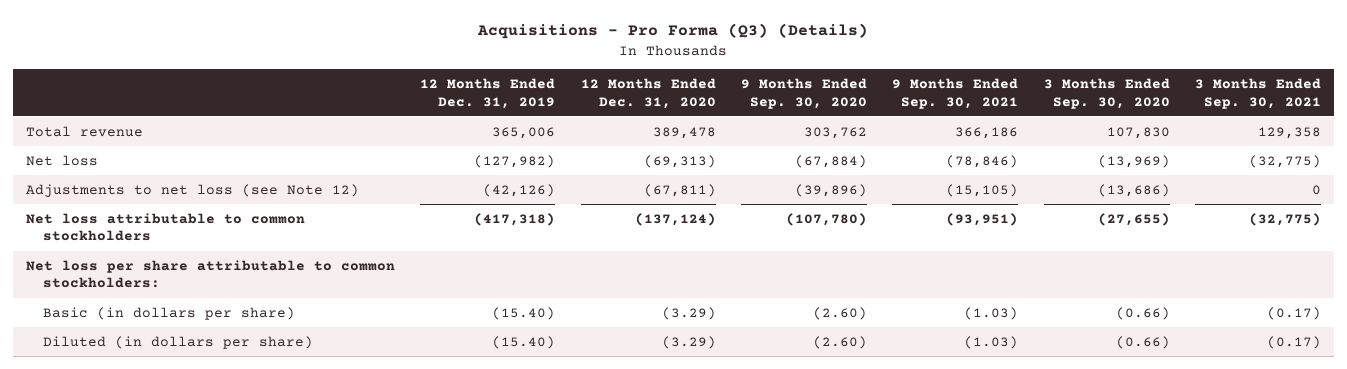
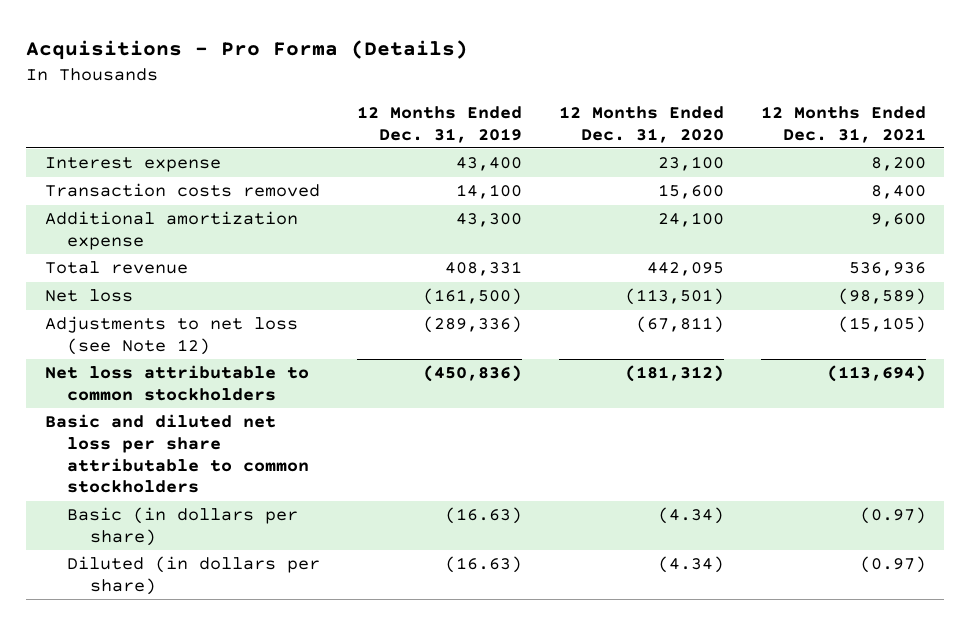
- Acquisitions - Pro Forma (Q3) (Details)
+ Acquisitions - Pro Forma (Details)
- | 12 Months Ended Dec. 31, 2019 | 12 Months Ended Dec. 31, 2020 | 9 Months Ended Sep. 30, 2020 | 9 Months Ended Sep. 30, 2021 | 3 Months Ended Sep. 30, 2020 | 3 Months Ended Sep. 30, 2021
+ | 12 Months Ended Dec. 31, 2019 | 12 Months Ended Dec. 31, 2020 | 12 Months Ended Dec. 31, 2021
- Total revenue | 365,006 | 389,478 | 303,762 | 366,186 | 107,830 | 129,358
- Net loss | (127,982) | (69,313) | (67,884) | (78,846) | (13,969) | (32,775)
- Adjustments to net loss (see Note 12) | (42,126) | (67,811) | (39,896) | (15,105) | (13,686) | 0
- Net loss attributable to common stockholders | (417,318) | (137,124) | (107,780) | (93,951) | (27,655) | (32,775)
- Net loss per share attributable to common stockholders:
- Basic (in dollars per share) | (15.40) | (3.29) | (2.60) | (1.03) | (0.66) | (0.17)
- Diluted (in dollars per share) | (15.40) | (3.29) | (2.60) | (1.03) | (0.66) | (0.17)
+ Interest expense | 43,400 | 23,100 | 8,200
+ Transaction costs removed | 14,100 | 15,600 | 8,400
+ Additional amortization expense | 43,300 | 24,100 | 9,600
+ Total revenue | 408,331 | 442,095 | 536,936
+ Net loss | (161,500) | (113,501) | (98,589)
+ Adjustments to net loss (see Note 12) | (289,336) | (67,811) | (15,105)
+ Net loss attributable to common stockholders | (450,836) | (181,312) | (113,694)
+ Basic and diluted net loss per share attributable to common stockholders
+ Basic (in dollars per share) | (16.63) | (4.34) | (0.97)
+ Diluted (in dollars per share) | (16.63) | (4.34) | (0.97)

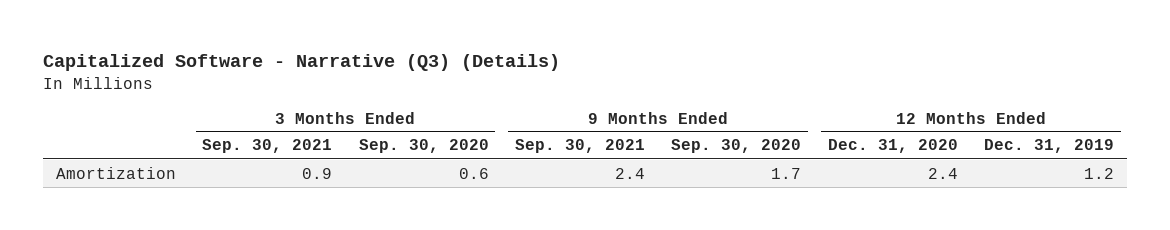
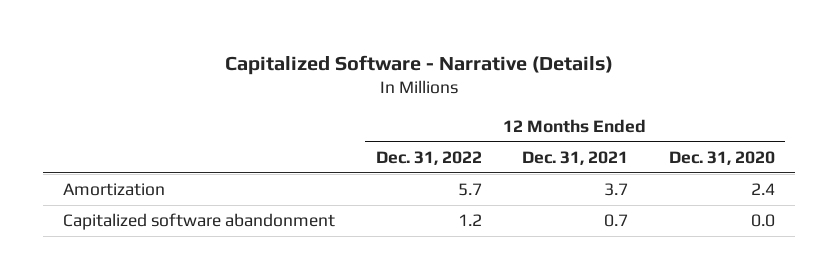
- Capitalized Software - Narrative (Q3) (Details)
+ Capitalized Software - Narrative (Details)
- | 3 Months Ended Sep. 30, 2021 | 3 Months Ended Sep. 30, 2020 | 9 Months Ended Sep. 30, 2021 | 9 Months Ended Sep. 30, 2020 | 12 Months Ended Dec. 31, 2020 | 12 Months Ended Dec. 31, 2019
+ | 12 Months Ended Dec. 31, 2022 | 12 Months Ended Dec. 31, 2021 | 12 Months Ended Dec. 31, 2020
+ Capitalized software abandonment | 1.2 | 0.7 | 0.0

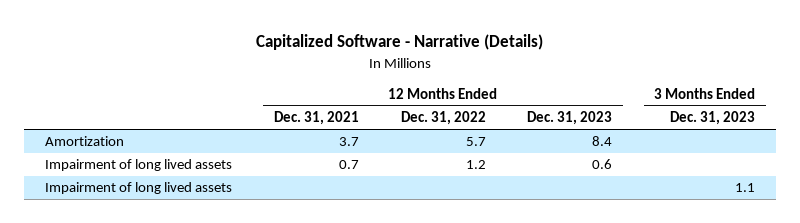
- | 12 Months Ended Dec. 31, 2022 | 12 Months Ended Dec. 31, 2021 | 12 Months Ended Dec. 31, 2020
+ | 12 Months Ended Dec. 31, 2021 | 12 Months Ended Dec. 31, 2022 | 12 Months Ended Dec. 31, 2023 | 3 Months Ended Dec. 31, 2023
- Capitalized software abandonment | 1.2 | 0.7 | 0.0
+ Impairment of long lived assets | 0.7 | 1.2 | 0.6 |
+ Impairment of long lived assets | | | | 1.1

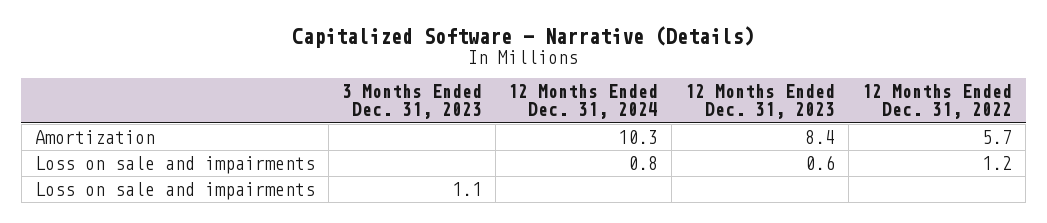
- | 12 Months Ended Dec. 31, 2021 | 12 Months Ended Dec. 31, 2022 | 12 Months Ended Dec. 31, 2023 | 3 Months Ended Dec. 31, 2023
+ | 3 Months Ended Dec. 31, 2023 | 12 Months Ended Dec. 31, 2024 | 12 Months Ended Dec. 31, 2023 | 12 Months Ended Dec. 31, 2022
- Impairment of long lived assets | 0.7 | 1.2 | 0.6 |
- Impairment of long lived assets | | | | 1.1
+ Loss on sale and impairments | | 0.8 | 0.6 | 1.2
+ Loss on sale and impairments | 1.1 | | |

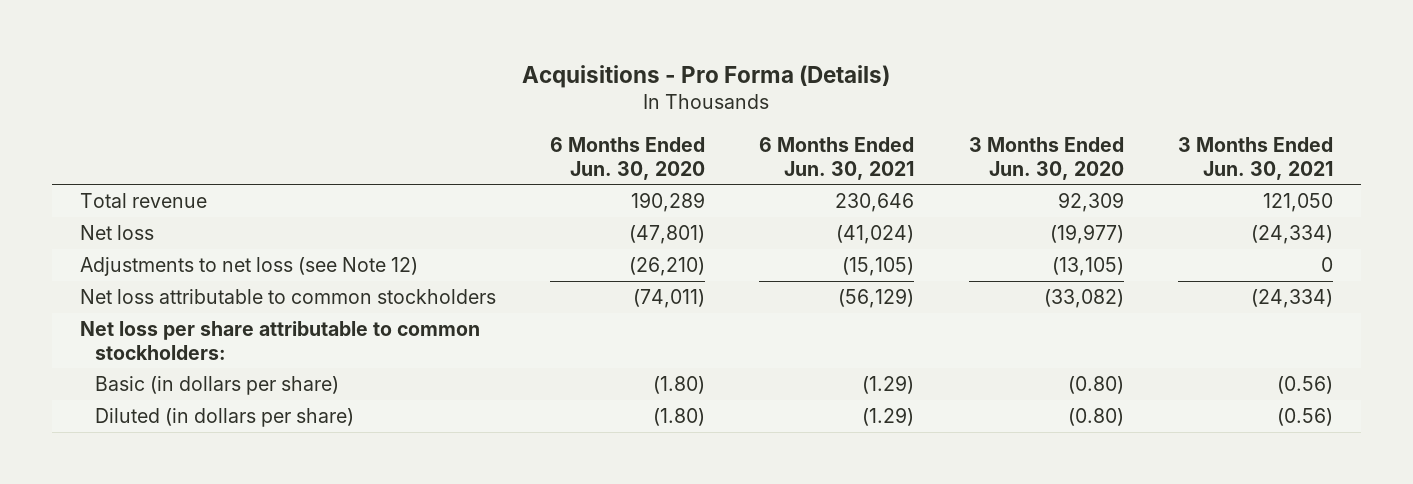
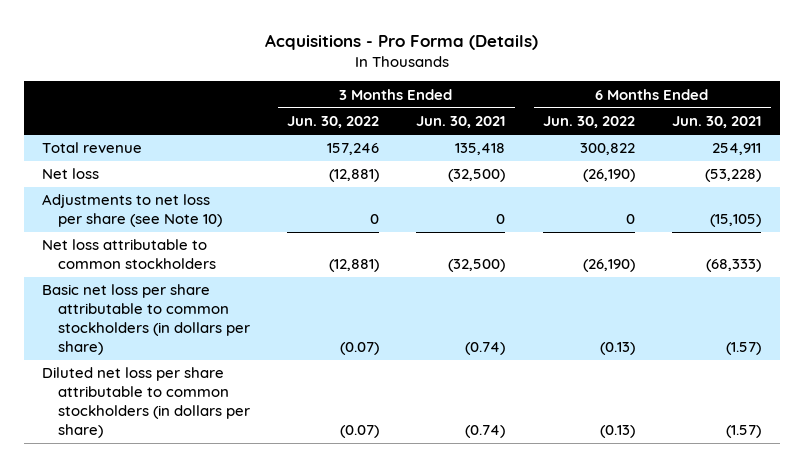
- | 6 Months Ended Jun. 30, 2020 | 6 Months Ended Jun. 30, 2021 | 3 Months Ended Jun. 30, 2020 | 3 Months Ended Jun. 30, 2021
+ | 3 Months Ended Jun. 30, 2022 | 3 Months Ended Jun. 30, 2021 | 6 Months Ended Jun. 30, 2022 | 6 Months Ended Jun. 30, 2021
- Total revenue | 190,289 | 230,646 | 92,309 | 121,050
- Net loss | (47,801) | (41,024) | (19,977) | (24,334)
- Adjustments to net loss (see Note 12) | (26,210) | (15,105) | (13,105) | 0
- Net loss attributable to common stockholders | (74,011) | (56,129) | (33,082) | (24,334)
- Net loss per share attributable to common stockholders:
- Basic (in dollars per share) | (1.80) | (1.29) | (0.80) | (0.56)
- Diluted (in dollars per share) | (1.80) | (1.29) | (0.80) | (0.56)
+ Total revenue | 157,246 | 135,418 | 300,822 | 254,911
+ Net loss | (12,881) | (32,500) | (26,190) | (53,228)
+ Adjustments to net loss per share (see Note 10) | 0 | 0 | 0 | (15,105)
+ Net loss attributable to common stockholders | (12,881) | (32,500) | (26,190) | (68,333)
+ Basic net loss per share attributable to common stockholders (in dollars per share) | (0.07) | (0.74) | (0.13) | (1.57)
+ Diluted net loss per share attributable to common stockholders (in dollars per share) | (0.07) | (0.74) | (0.13) | (1.57)

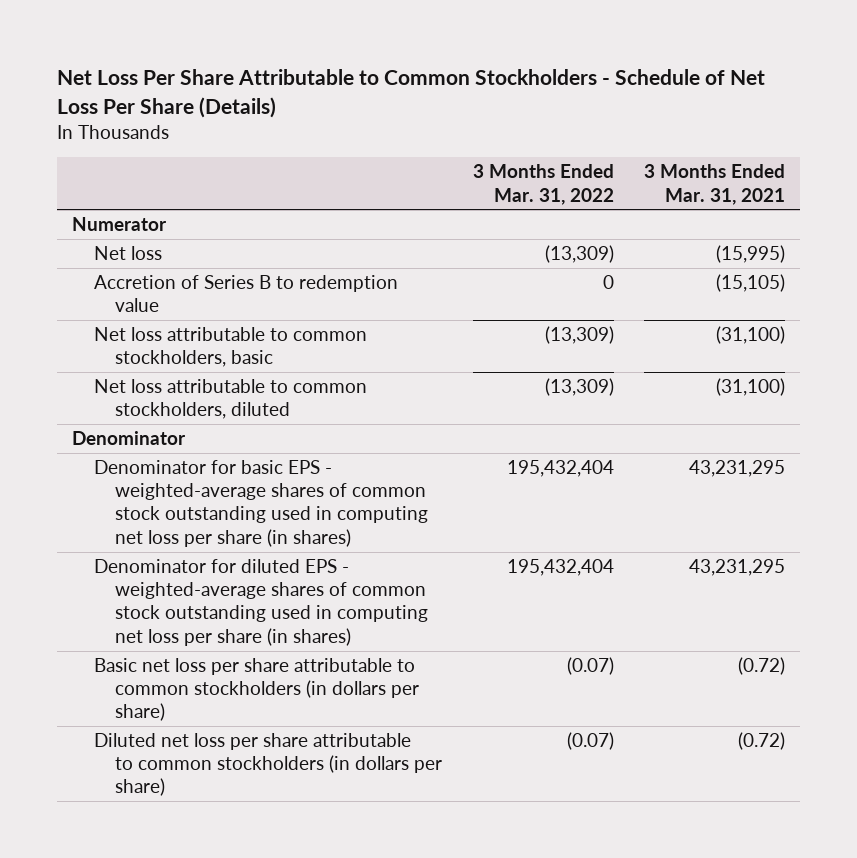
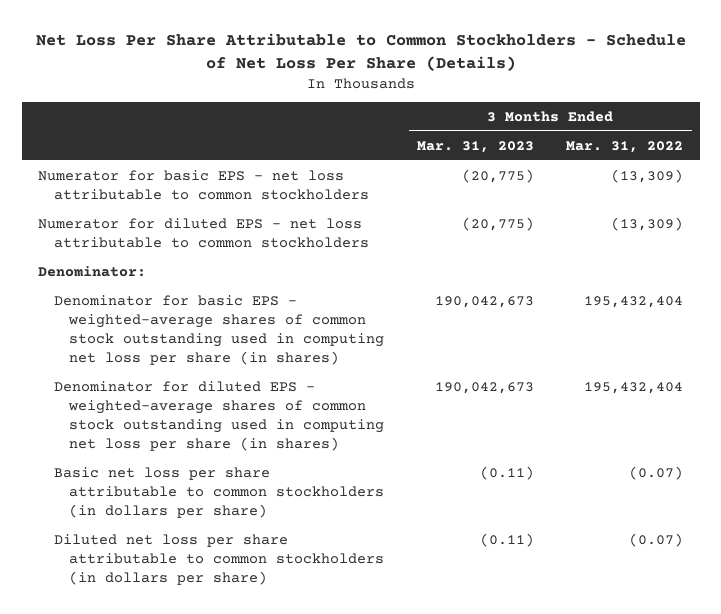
- | 3 Months Ended Mar. 31, 2022 | 3 Months Ended Mar. 31, 2021
+ | 3 Months Ended Mar. 31, 2023 | 3 Months Ended Mar. 31, 2022
- Numerator
- Net loss | (13,309) | (15,995)
- Accretion of Series B to redemption value | 0 | (15,105)
- Net loss attributable to common stockholders, basic | (13,309) | (31,100)
- Net loss attributable to common stockholders, diluted | (13,309) | (31,100)
- Denominator
+ Numerator for basic EPS - net loss attributable to common stockholders | (20,775) | (13,309)
+ Numerator for diluted EPS - net loss attributable to common stockholders | (20,775) | (13,309)
+ Denominator:

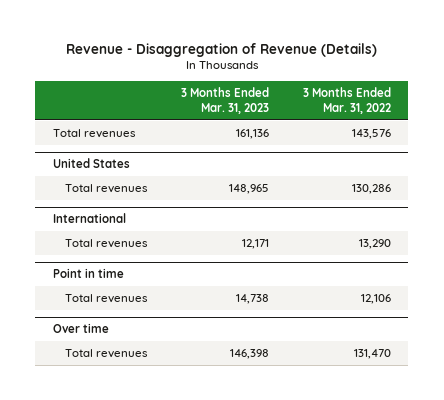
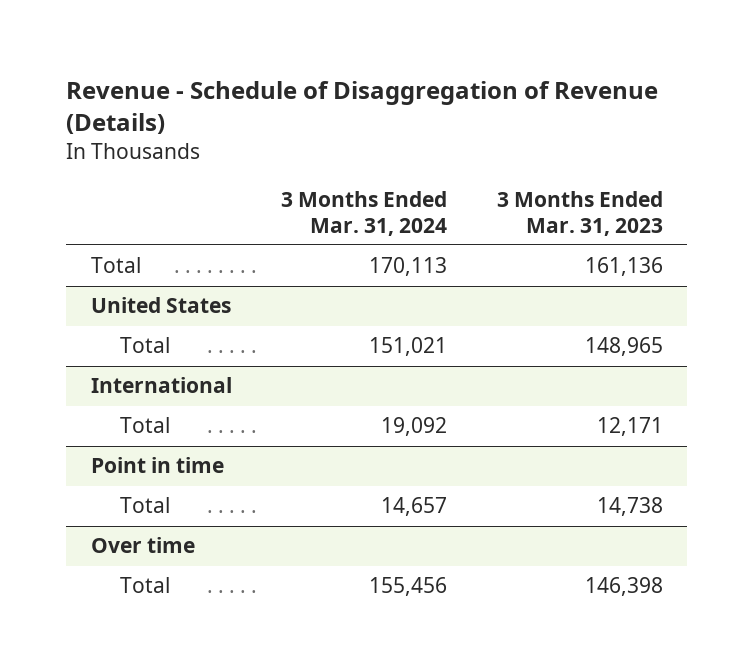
- Revenue - Disaggregation of Revenue (Details)
+ Revenue - Schedule of Disaggregation of Revenue (Details)
- | 3 Months Ended Mar. 31, 2023 | 3 Months Ended Mar. 31, 2022
+ | 3 Months Ended Mar. 31, 2024 | 3 Months Ended Mar. 31, 2023
- Total revenues | 161,136 | 143,576
+ Total | 170,113 | 161,136
@ United States
- Total revenues | 148,965 | 130,286
+ Total | 151,021 | 148,965
@ International
- Total revenues | 12,171 | 13,290
+ Total | 19,092 | 12,171
@ Point in time
- Total revenues | 14,738 | 12,106
+ Total | 14,657 | 14,738
@ Over time
- Total revenues | 146,398 | 131,470
+ Total | 155,456 | 146,398

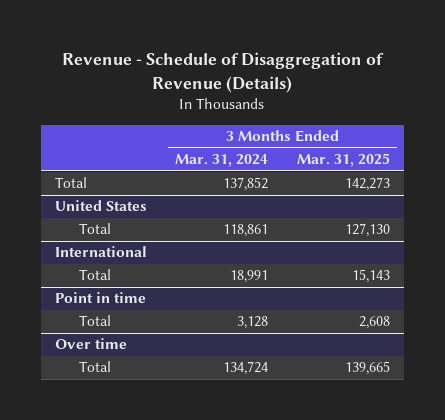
- | 3 Months Ended Mar. 31, 2024 | 3 Months Ended Mar. 31, 2023
+ | 3 Months Ended Mar. 31, 2024 | 3 Months Ended Mar. 31, 2025
- Total | 170,113 | 161,136
+ Total | 137,852 | 142,273
@ United States
- Total | 151,021 | 148,965
+ Total | 118,861 | 127,130
@ International
- Total | 19,092 | 12,171
+ Total | 18,991 | 15,143
@ Point in time
- Total | 14,657 | 14,738
+ Total | 3,128 | 2,608
@ Over time
- Total | 155,456 | 146,398
+ Total | 134,724 | 139,665

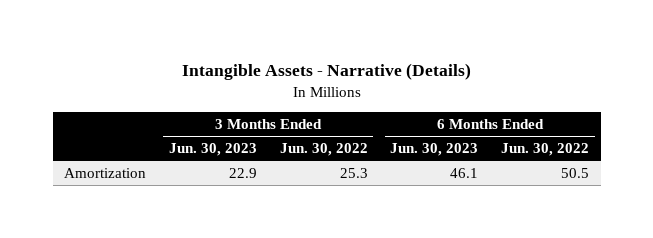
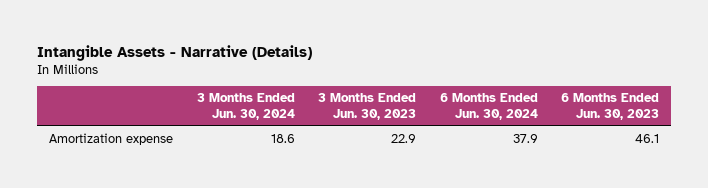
- | 3 Months Ended Jun. 30, 2023 | 3 Months Ended Jun. 30, 2022 | 6 Months Ended Jun. 30, 2023 | 6 Months Ended Jun. 30, 2022
+ | 3 Months Ended Jun. 30, 2024 | 3 Months Ended Jun. 30, 2023 | 6 Months Ended Jun. 30, 2024 | 6 Months Ended Jun. 30, 2023
- Amortization | 22.9 | 25.3 | 46.1 | 50.5
+ Amortization expense | 18.6 | 22.9 | 37.9 | 46.1

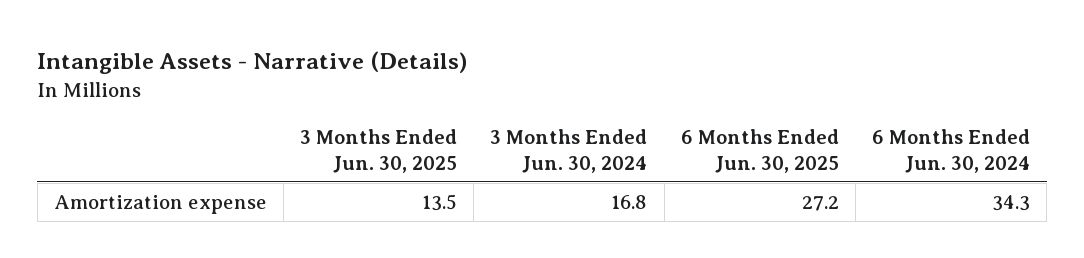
- | 3 Months Ended Jun. 30, 2024 | 3 Months Ended Jun. 30, 2023 | 6 Months Ended Jun. 30, 2024 | 6 Months Ended Jun. 30, 2023
+ | 3 Months Ended Jun. 30, 2025 | 3 Months Ended Jun. 30, 2024 | 6 Months Ended Jun. 30, 2025 | 6 Months Ended Jun. 30, 2024
- Amortization expense | 18.6 | 22.9 | 37.9 | 46.1
+ Amortization expense | 13.5 | 16.8 | 27.2 | 34.3

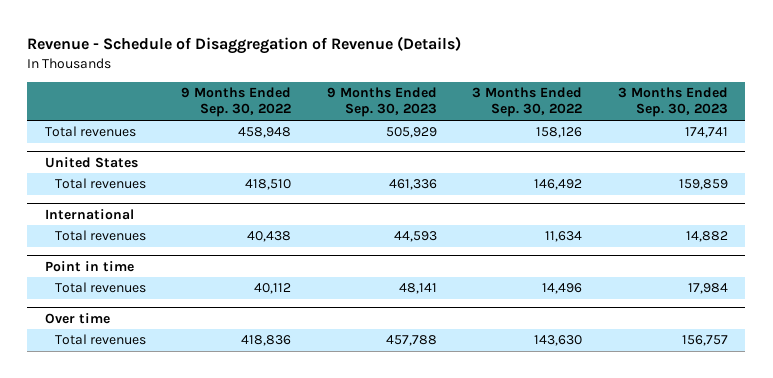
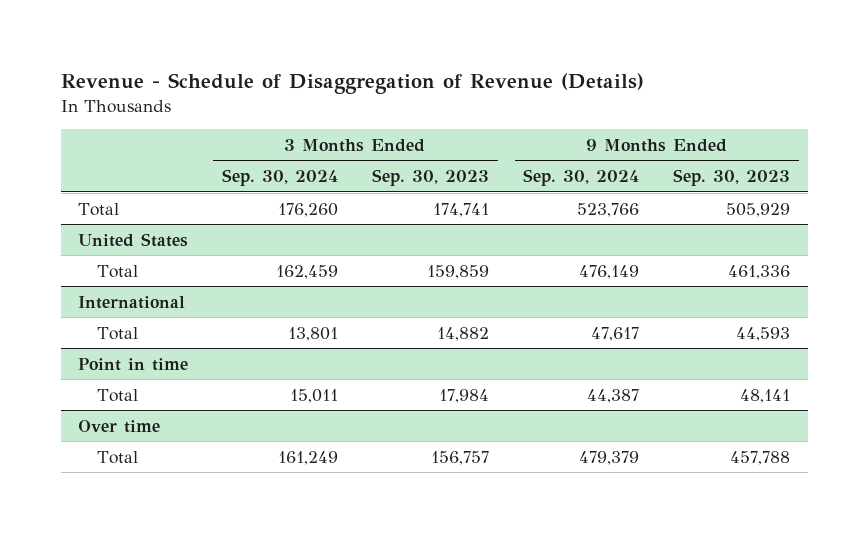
- | 9 Months Ended Sep. 30, 2022 | 9 Months Ended Sep. 30, 2023 | 3 Months Ended Sep. 30, 2022 | 3 Months Ended Sep. 30, 2023
+ | 3 Months Ended Sep. 30, 2024 | 3 Months Ended Sep. 30, 2023 | 9 Months Ended Sep. 30, 2024 | 9 Months Ended Sep. 30, 2023
- Total revenues | 458,948 | 505,929 | 158,126 | 174,741
+ Total | 176,260 | 174,741 | 523,766 | 505,929
@ United States
- Total revenues | 418,510 | 461,336 | 146,492 | 159,859
+ Total | 162,459 | 159,859 | 476,149 | 461,336
@ International
- Total revenues | 40,438 | 44,593 | 11,634 | 14,882
+ Total | 13,801 | 14,882 | 47,617 | 44,593
@ Point in time
- Total revenues | 40,112 | 48,141 | 14,496 | 17,984
+ Total | 15,011 | 17,984 | 44,387 | 48,141
@ Over time
- Total revenues | 418,836 | 457,788 | 143,630 | 156,757
+ Total | 161,249 | 156,757 | 479,379 | 457,788

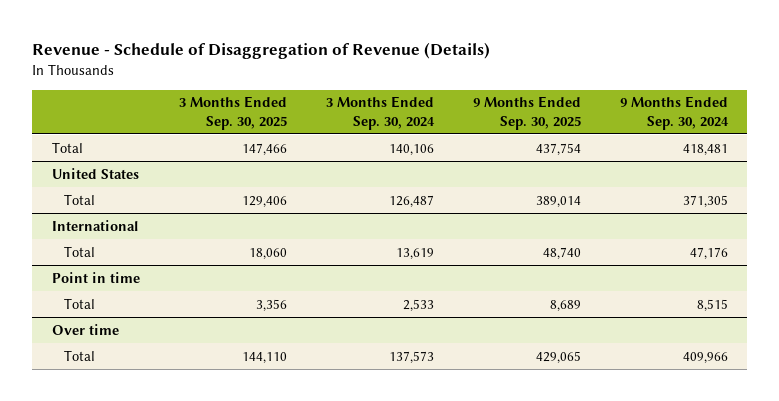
- | 3 Months Ended Sep. 30, 2024 | 3 Months Ended Sep. 30, 2023 | 9 Months Ended Sep. 30, 2024 | 9 Months Ended Sep. 30, 2023
+ | 3 Months Ended Sep. 30, 2025 | 3 Months Ended Sep. 30, 2024 | 9 Months Ended Sep. 30, 2025 | 9 Months Ended Sep. 30, 2024
- Total | 176,260 | 174,741 | 523,766 | 505,929
+ Total | 147,466 | 140,106 | 437,754 | 418,481
@ United States
- Total | 162,459 | 159,859 | 476,149 | 461,336
+ Total | 129,406 | 126,487 | 389,014 | 371,305
@ International
- Total | 13,801 | 14,882 | 47,617 | 44,593
+ Total | 18,060 | 13,619 | 48,740 | 47,176
@ Point in time
- Total | 15,011 | 17,984 | 44,387 | 48,141
+ Total | 3,356 | 2,533 | 8,689 | 8,515
@ Over time
- Total | 161,249 | 156,757 | 479,379 | 457,788
+ Total | 144,110 | 137,573 | 429,065 | 409,966

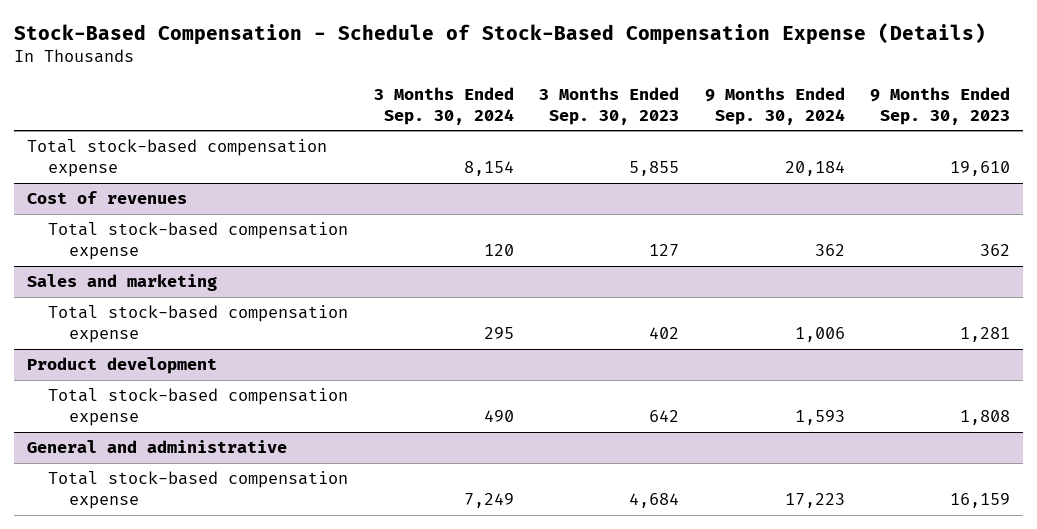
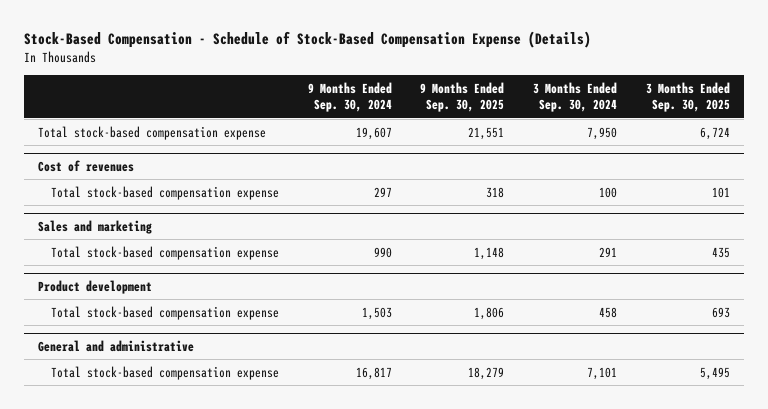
- | 3 Months Ended Sep. 30, 2024 | 3 Months Ended Sep. 30, 2023 | 9 Months Ended Sep. 30, 2024 | 9 Months Ended Sep. 30, 2023
+ | 9 Months Ended Sep. 30, 2024 | 9 Months Ended Sep. 30, 2025 | 3 Months Ended Sep. 30, 2024 | 3 Months Ended Sep. 30, 2025
- Total stock-based compensation expense | 8,154 | 5,855 | 20,184 | 19,610
+ Total stock-based compensation expense | 19,607 | 21,551 | 7,950 | 6,724
@ Cost of revenues
- Total stock-based compensation expense | 120 | 127 | 362 | 362
+ Total stock-based compensation expense | 297 | 318 | 100 | 101
@ Sales and marketing
- Total stock-based compensation expense | 295 | 402 | 1,006 | 1,281
+ Total stock-based compensation expense | 990 | 1,148 | 291 | 435
@ Product development
- Total stock-based compensation expense | 490 | 642 | 1,593 | 1,808
+ Total stock-based compensation expense | 1,503 | 1,806 | 458 | 693
@ General and administrative
- Total stock-based compensation expense | 7,249 | 4,684 | 17,223 | 16,159
+ Total stock-based compensation expense | 16,817 | 18,279 | 7,101 | 5,495

